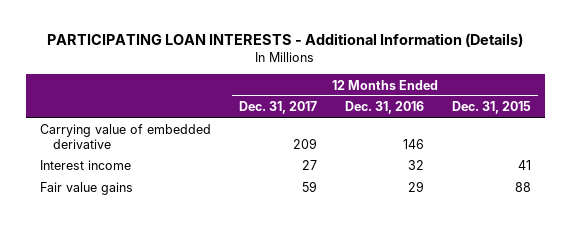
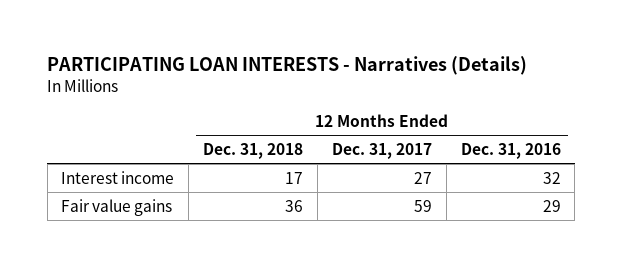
- PARTICIPATING LOAN INTERESTS - Additional Information (Details)
+ PARTICIPATING LOAN INTERESTS - Narratives (Details)
- | 12 Months Ended Dec. 31, 2017 | 12 Months Ended Dec. 31, 2016 | 12 Months Ended Dec. 31, 2015
+ | 12 Months Ended Dec. 31, 2018 | 12 Months Ended Dec. 31, 2017 | 12 Months Ended Dec. 31, 2016
- Carrying value of embedded derivative | 209 | 146 |

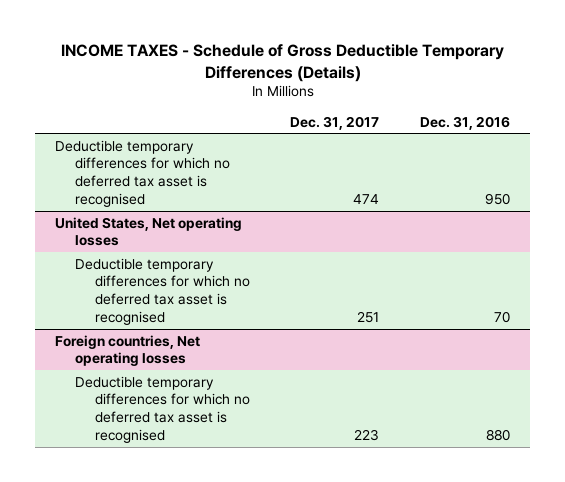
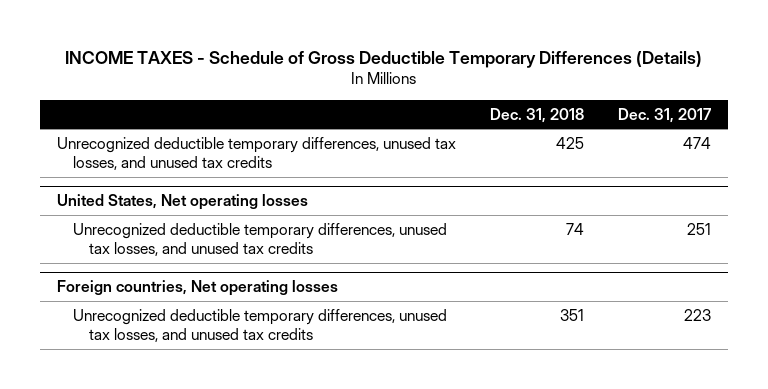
- | Dec. 31, 2017 | Dec. 31, 2016
+ | Dec. 31, 2018 | Dec. 31, 2017
- Deductible temporary differences for which no deferred tax asset is recognised | 474 | 950
+ Unrecognized deductible temporary differences, unused tax losses, and unused tax credits | 425 | 474
@ United States, Net operating losses
- Deductible temporary differences for which no deferred tax asset is recognised | 251 | 70
+ Unrecognized deductible temporary differences, unused tax losses, and unused tax credits | 74 | 251
@ Foreign countries, Net operating losses
- Deductible temporary differences for which no deferred tax asset is recognised | 223 | 880
+ Unrecognized deductible temporary differences, unused tax losses, and unused tax credits | 351 | 223

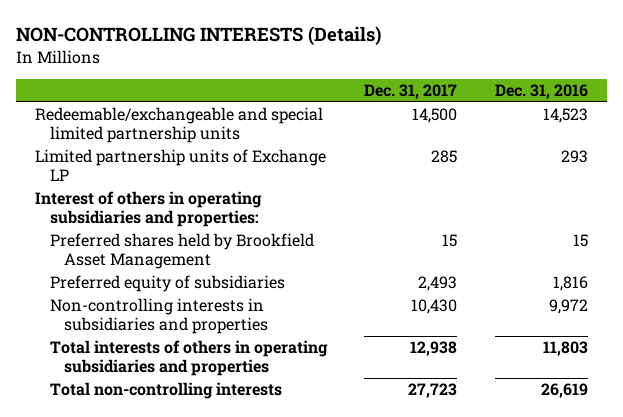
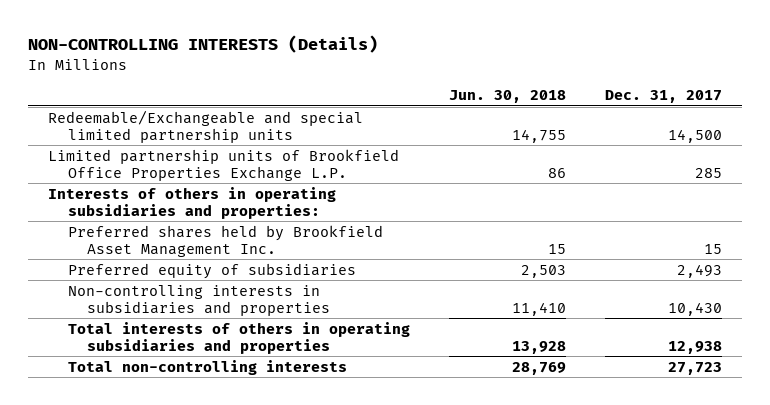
- | Dec. 31, 2017 | Dec. 31, 2016
+ | Jun. 30, 2018 | Dec. 31, 2017
- Redeemable/exchangeable and special limited partnership units | 14,500 | 14,523
- Limited partnership units of Exchange LP | 285 | 293
- Interest of others in operating subsidiaries and properties:
- Preferred shares held by Brookfield Asset Management | 15 | 15
+ Redeemable/Exchangeable and special limited partnership units | 14,755 | 14,500
+ Limited partnership units of Brookfield Office Properties Exchange L.P. | 86 | 285
+ Interests of others in operating subsidiaries and properties:
+ Preferred shares held by Brookfield Asset Management Inc. | 15 | 15

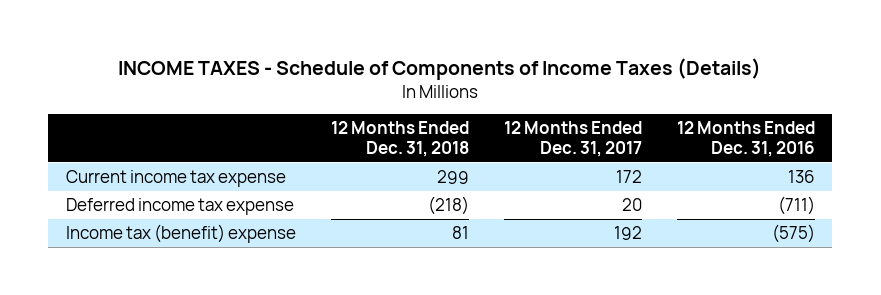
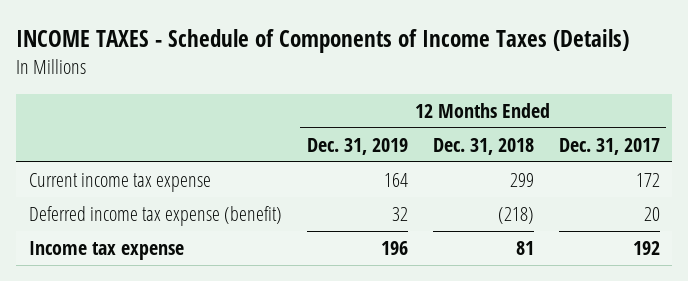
- | 12 Months Ended Dec. 31, 2018 | 12 Months Ended Dec. 31, 2017 | 12 Months Ended Dec. 31, 2016
+ | 12 Months Ended Dec. 31, 2019 | 12 Months Ended Dec. 31, 2018 | 12 Months Ended Dec. 31, 2017
- Deferred income tax expense | (218) | 20 | (711)
- Income tax (benefit) expense | 81 | 192 | (575)
+ Deferred income tax expense (benefit) | 32 | (218) | 20
+ Income tax expense | 196 | 81 | 192

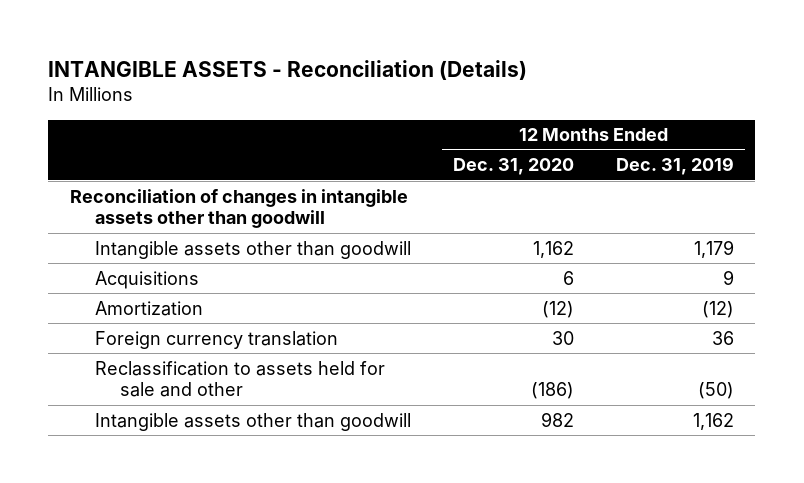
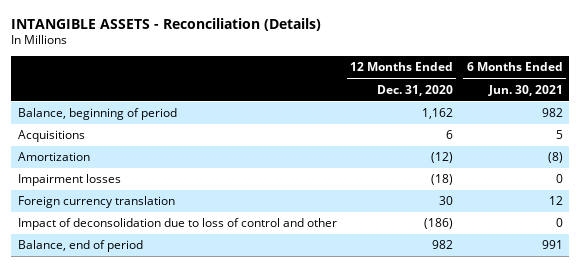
- | 12 Months Ended Dec. 31, 2020 | 12 Months Ended Dec. 31, 2019
+ | 12 Months Ended Dec. 31, 2020 | 6 Months Ended Jun. 30, 2021
- Reconciliation of changes in intangible assets other than goodwill
- Intangible assets other than goodwill | 1,162 | 1,179
+ Balance, beginning of period | 1,162 | 982
+ Impairment losses | (18) | 0
- Reclassification to assets held for sale and other | (186) | (50)
- Intangible assets other than goodwill | 982 | 1,162
+ Impact of deconsolidation due to loss of control and other | (186) | 0
+ Balance, end of period | 982 | 991

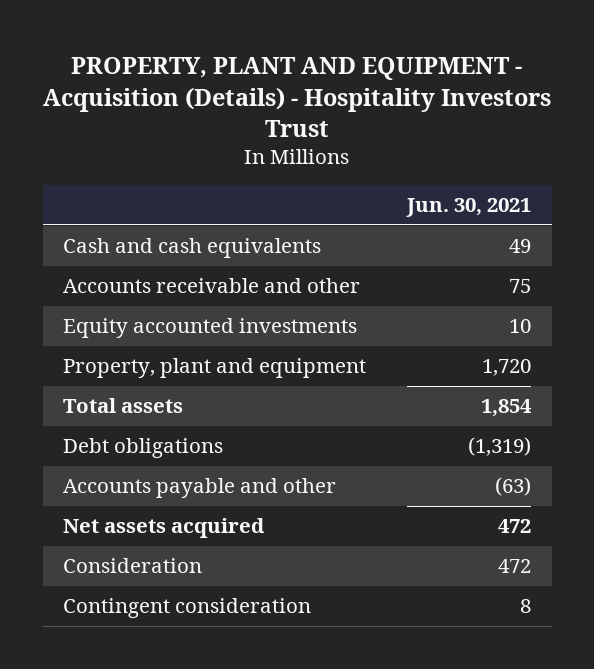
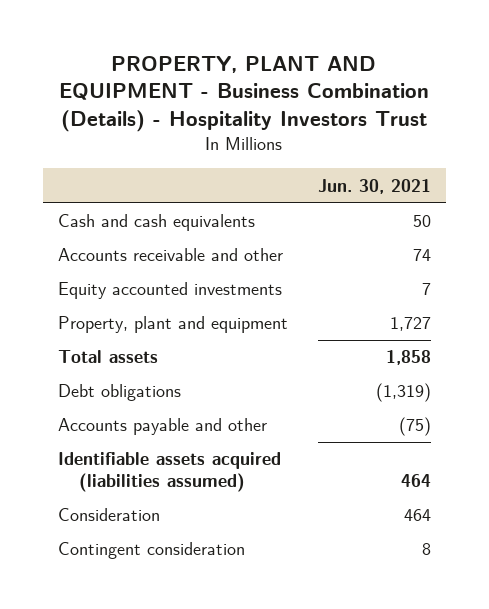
- PROPERTY, PLANT AND EQUIPMENT - Acquisition (Details) - Hospitality Investors Trust
+ PROPERTY, PLANT AND EQUIPMENT - Business Combination (Details) - Hospitality Investors Trust
- Cash and cash equivalents | 49
- Accounts receivable and other | 75
- Equity accounted investments | 10
- Property, plant and equipment | 1,720
- Total assets | 1,854
+ Cash and cash equivalents | 50
+ Accounts receivable and other | 74
+ Equity accounted investments | 7
+ Property, plant and equipment | 1,727
+ Total assets | 1,858
- Accounts payable and other | (63)
- Net assets acquired | 472
- Consideration | 472
+ Accounts payable and other | (75)
+ Identifiable assets acquired (liabilities assumed) | 464
+ Consideration | 464

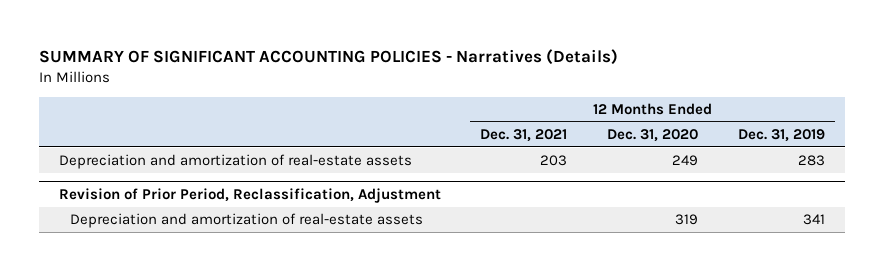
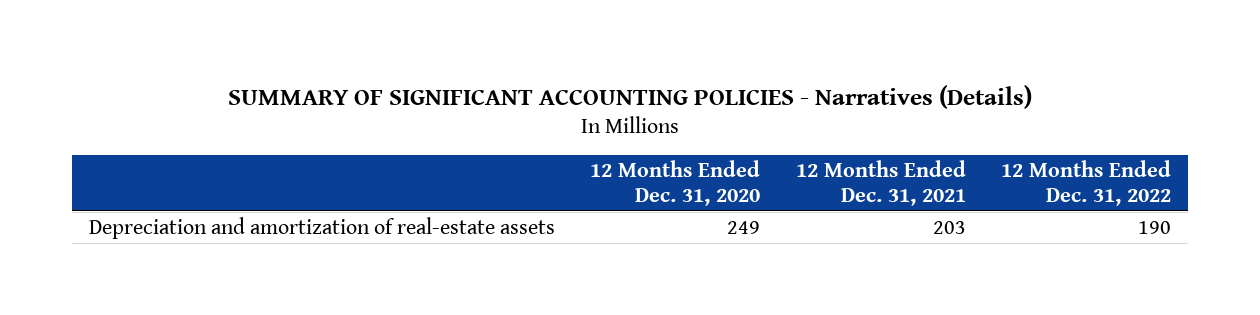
- | 12 Months Ended Dec. 31, 2021 | 12 Months Ended Dec. 31, 2020 | 12 Months Ended Dec. 31, 2019
+ | 12 Months Ended Dec. 31, 2020 | 12 Months Ended Dec. 31, 2021 | 12 Months Ended Dec. 31, 2022
- Revision of Prior Period, Reclassification, Adjustment
- Depreciation and amortization of real-estate assets | | 319 | 341

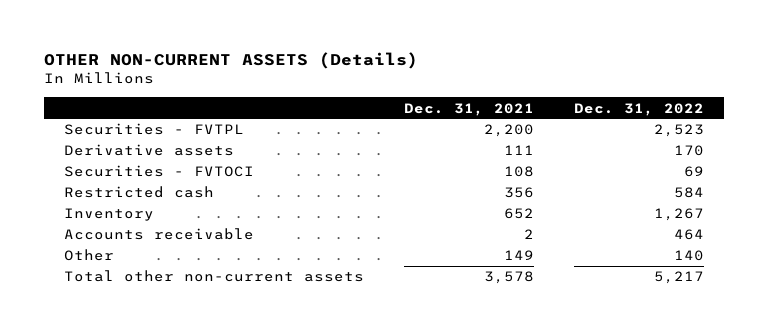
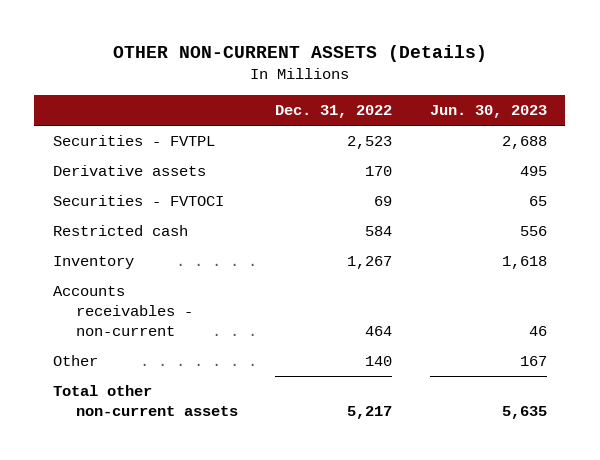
- | Dec. 31, 2021 | Dec. 31, 2022
+ | Dec. 31, 2022 | Jun. 30, 2023
- Accounts receivable | 2 | 464
+ Accounts receivables - non-current | 464 | 46

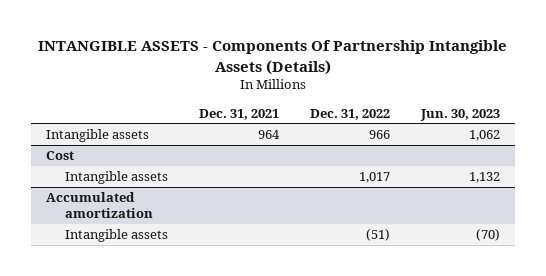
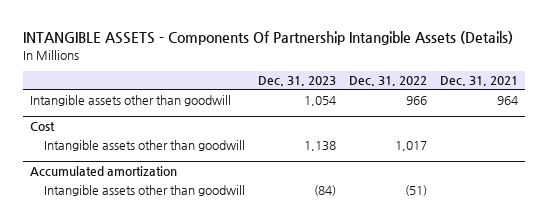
- | Dec. 31, 2021 | Dec. 31, 2022 | Jun. 30, 2023
+ | Dec. 31, 2023 | Dec. 31, 2022 | Dec. 31, 2021
- Intangible assets | 964 | 966 | 1,062
+ Intangible assets other than goodwill | 1,054 | 966 | 964
@ Cost
- Intangible assets | | 1,017 | 1,132
+ Intangible assets other than goodwill | 1,138 | 1,017 |
@ Accumulated amortization
- Intangible assets | | (51) | (70)
+ Intangible assets other than goodwill | (84) | (51) |

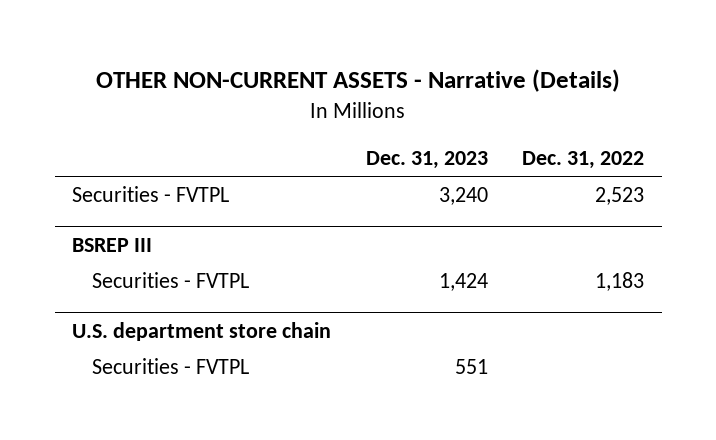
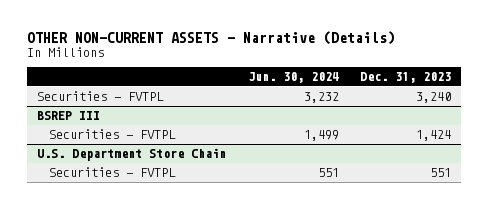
- | Dec. 31, 2023 | Dec. 31, 2022
+ | Jun. 30, 2024 | Dec. 31, 2023
- U.S. department store chain
+ U.S. Department Store Chain

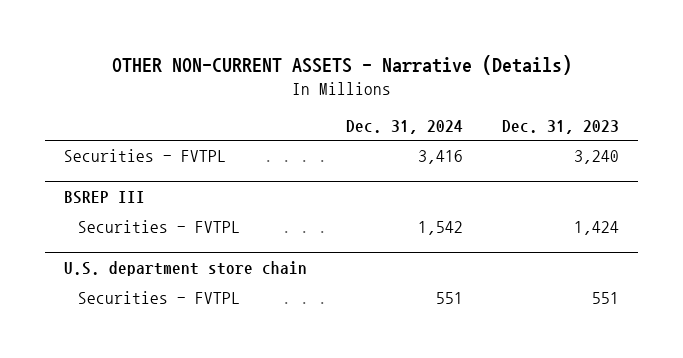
- | Jun. 30, 2024 | Dec. 31, 2023
+ | Dec. 31, 2024 | Dec. 31, 2023
- U.S. Department Store Chain
+ U.S. department store chain

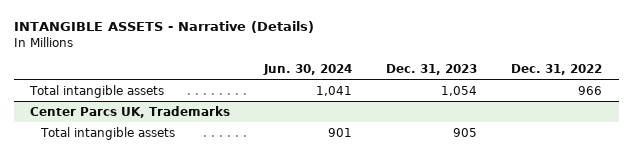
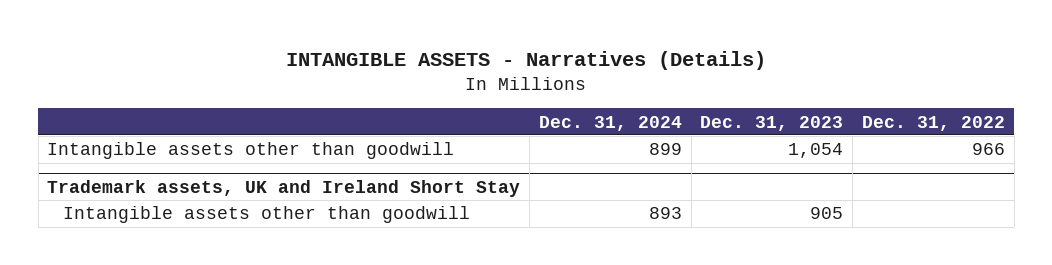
- INTANGIBLE ASSETS - Narrative (Details)
+ INTANGIBLE ASSETS - Narratives (Details)
- | Jun. 30, 2024 | Dec. 31, 2023 | Dec. 31, 2022
+ | Dec. 31, 2024 | Dec. 31, 2023 | Dec. 31, 2022
- Total intangible assets | 1,041 | 1,054 | 966
- Center Parcs UK, Trademarks
- Total intangible assets | 901 | 905 |
+ Intangible assets other than goodwill | 899 | 1,054 | 966
+ Trademark assets, UK and Ireland Short Stay
+ Intangible assets other than goodwill | 893 | 905 |

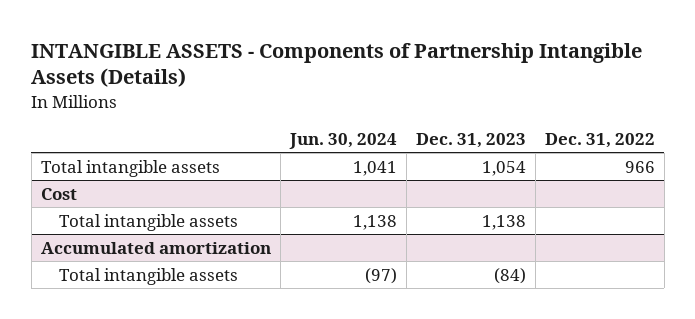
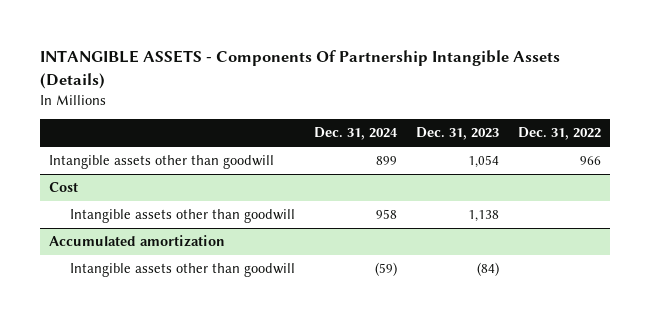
- INTANGIBLE ASSETS - Components of Partnership Intangible Assets (Details)
+ INTANGIBLE ASSETS - Components Of Partnership Intangible Assets (Details)
- | Jun. 30, 2024 | Dec. 31, 2023 | Dec. 31, 2022
+ | Dec. 31, 2024 | Dec. 31, 2023 | Dec. 31, 2022
- Total intangible assets | 1,041 | 1,054 | 966
+ Intangible assets other than goodwill | 899 | 1,054 | 966
@ Cost
- Total intangible assets | 1,138 | 1,138 |
+ Intangible assets other than goodwill | 958 | 1,138 |
@ Accumulated amortization
- Total intangible assets | (97) | (84) |
+ Intangible assets other than goodwill | (59) | (84) |

